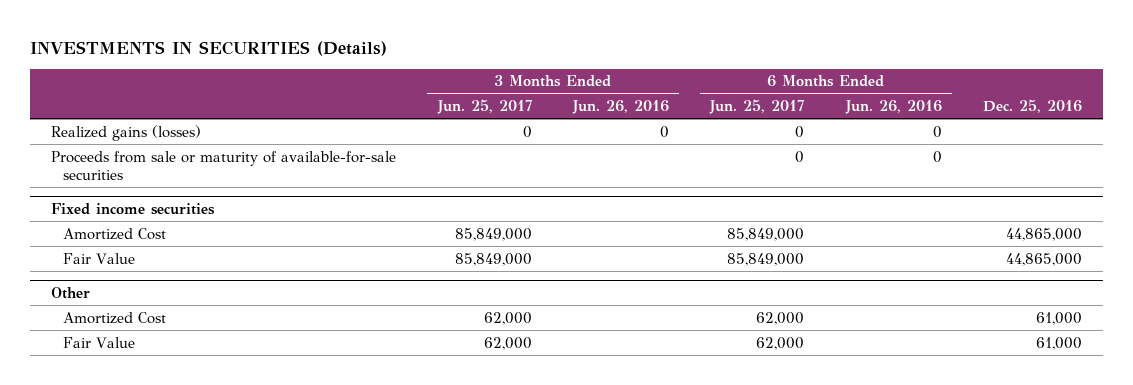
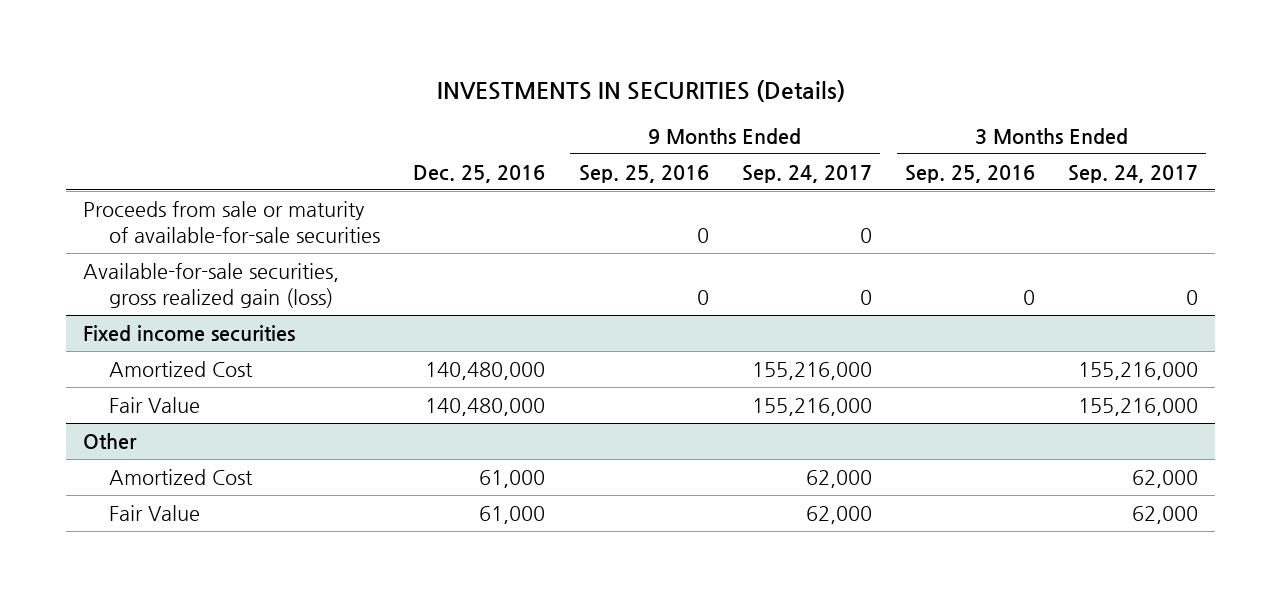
- | 3 Months Ended Jun. 25, 2017 | 3 Months Ended Jun. 26, 2016 | 6 Months Ended Jun. 25, 2017 | 6 Months Ended Jun. 26, 2016 | Dec. 25, 2016
+ | Dec. 25, 2016 | 9 Months Ended Sep. 25, 2016 | 9 Months Ended Sep. 24, 2017 | 3 Months Ended Sep. 25, 2016 | 3 Months Ended Sep. 24, 2017
- Realized gains (losses) | 0 | 0 | 0 | 0 |
+ Available-for-sale securities, gross realized gain (loss) | | 0 | 0 | 0 | 0
@ Fixed income securities
- Amortized Cost | 85,849,000 | | 85,849,000 | | 44,865,000
- Fair Value | 85,849,000 | | 85,849,000 | | 44,865,000
+ Amortized Cost | 140,480,000 | | 155,216,000 | | 155,216,000
+ Fair Value | 140,480,000 | | 155,216,000 | | 155,216,000

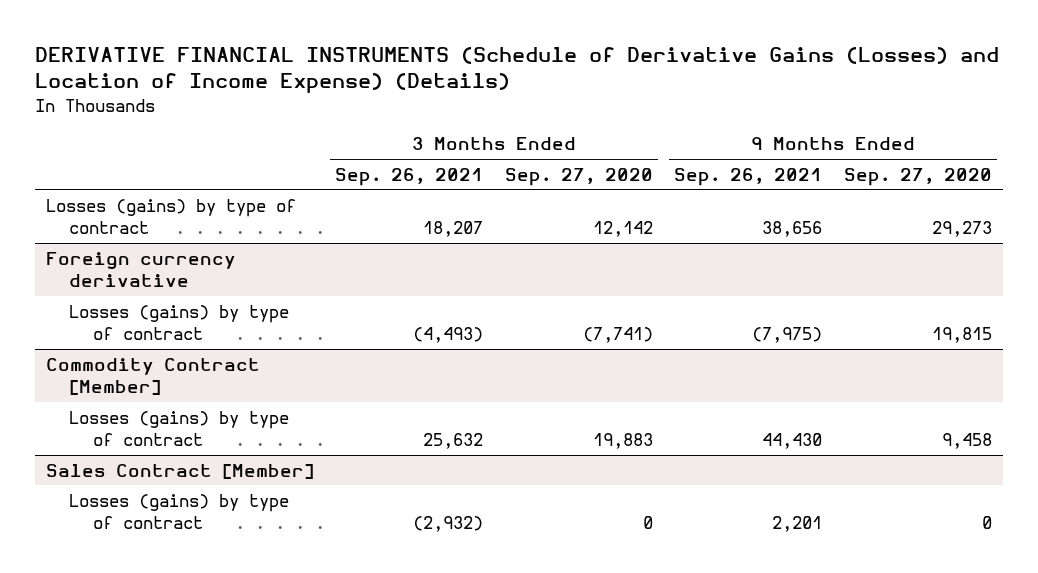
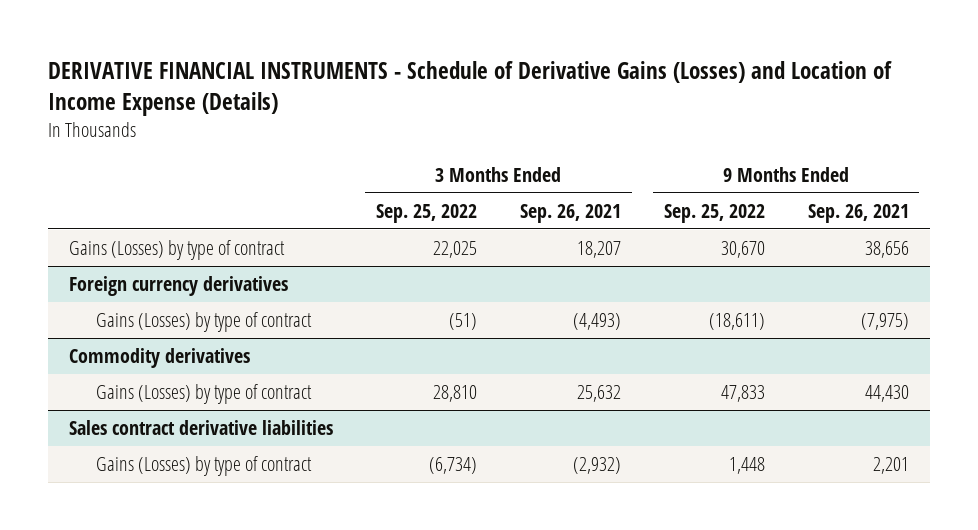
- DERIVATIVE FINANCIAL INSTRUMENTS (Schedule of Derivative Gains (Losses) and Location of Income Expense) (Details)
+ DERIVATIVE FINANCIAL INSTRUMENTS - Schedule of Derivative Gains (Losses) and Location of Income Expense (Details)
- | 3 Months Ended Sep. 26, 2021 | 3 Months Ended Sep. 27, 2020 | 9 Months Ended Sep. 26, 2021 | 9 Months Ended Sep. 27, 2020
+ | 3 Months Ended Sep. 25, 2022 | 3 Months Ended Sep. 26, 2021 | 9 Months Ended Sep. 25, 2022 | 9 Months Ended Sep. 26, 2021
- Losses (gains) by type of contract | 18,207 | 12,142 | 38,656 | 29,273
- Foreign currency derivative
- Losses (gains) by type of contract | (4,493) | (7,741) | (7,975) | 19,815
- Commodity Contract [Member]
- Losses (gains) by type of contract | 25,632 | 19,883 | 44,430 | 9,458
- Sales Contract [Member]
- Losses (gains) by type of contract | (2,932) | 0 | 2,201 | 0
+ Gains (Losses) by type of contract | 22,025 | 18,207 | 30,670 | 38,656
+ Foreign currency derivatives
+ Gains (Losses) by type of contract | (51) | (4,493) | (18,611) | (7,975)
+ Commodity derivatives
+ Gains (Losses) by type of contract | 28,810 | 25,632 | 47,833 | 44,430
+ Sales contract derivative liabilities
+ Gains (Losses) by type of contract | (6,734) | (2,932) | 1,448 | 2,201

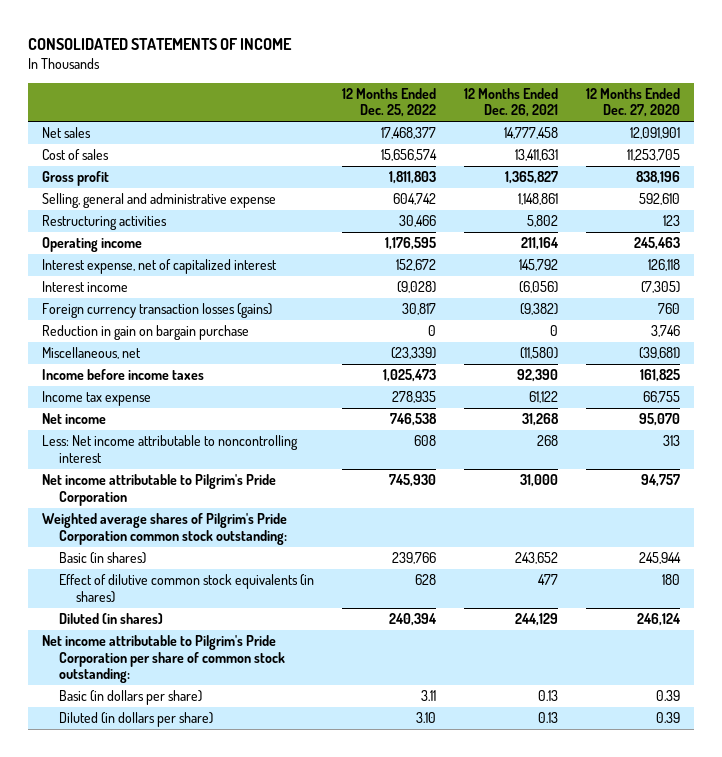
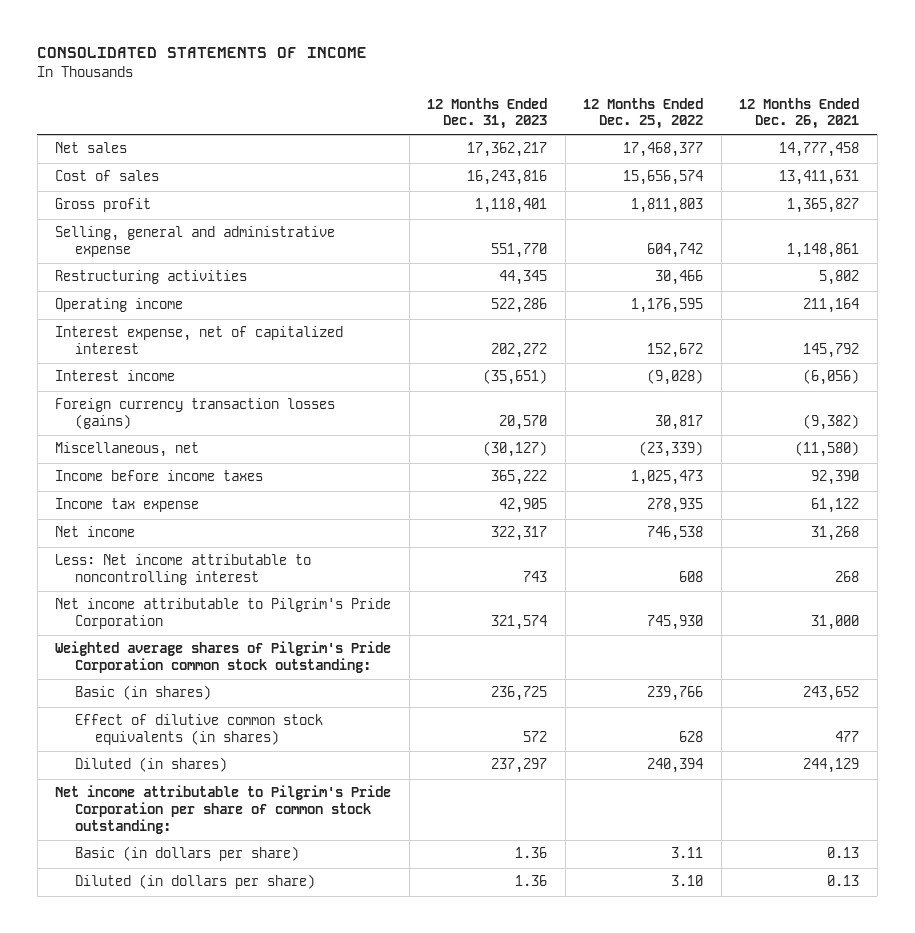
- | 12 Months Ended Dec. 25, 2022 | 12 Months Ended Dec. 26, 2021 | 12 Months Ended Dec. 27, 2020
+ | 12 Months Ended Dec. 31, 2023 | 12 Months Ended Dec. 25, 2022 | 12 Months Ended Dec. 26, 2021
- Reduction in gain on bargain purchase | 0 | 0 | 3,746

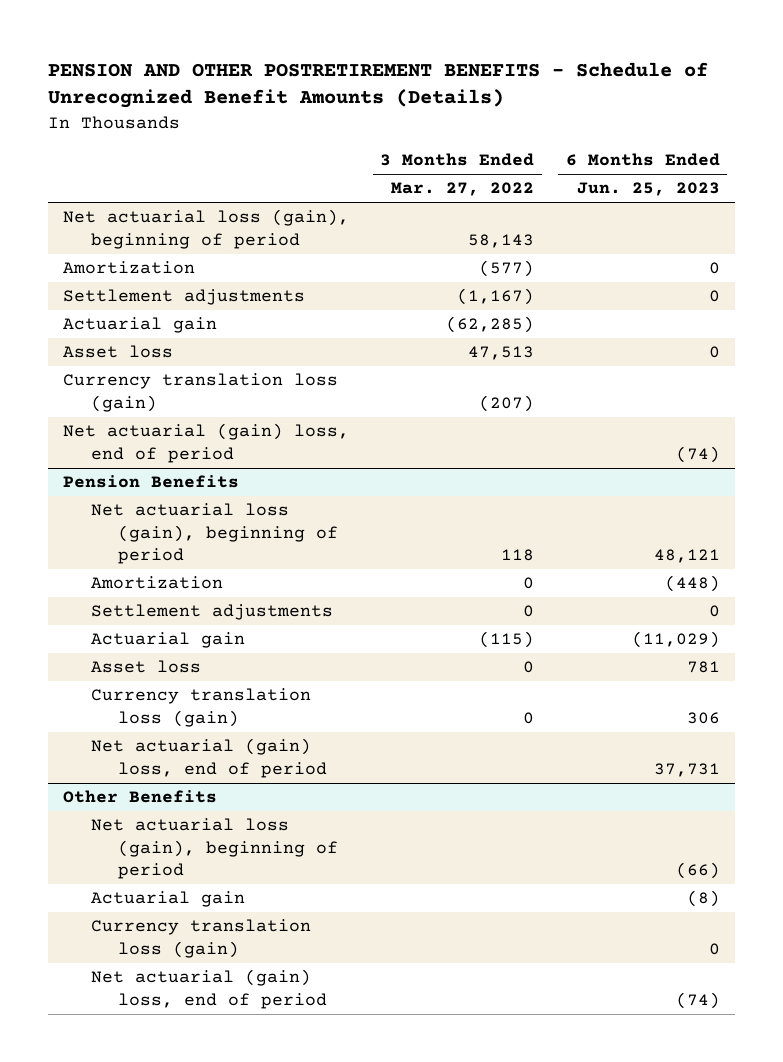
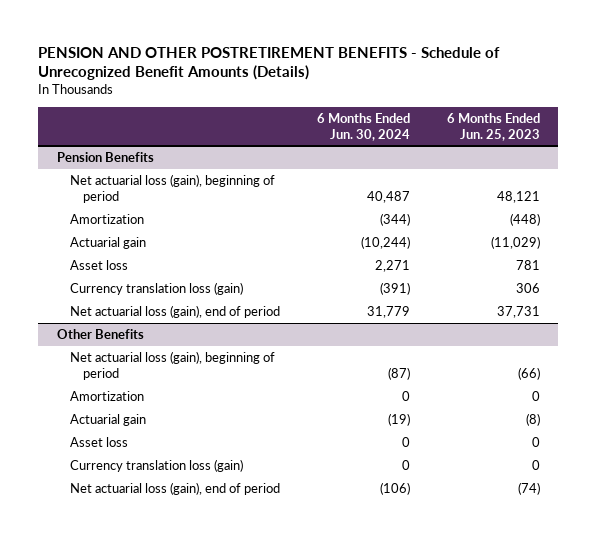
- | 3 Months Ended Mar. 27, 2022 | 6 Months Ended Jun. 25, 2023
+ | 6 Months Ended Jun. 30, 2024 | 6 Months Ended Jun. 25, 2023
- Net actuarial loss (gain), beginning of period | 58,143 |
- Amortization | (577) | 0
- Settlement adjustments | (1,167) | 0
- Actuarial gain | (62,285) |
- Asset loss | 47,513 | 0
- Currency translation loss (gain) | (207) |
- Net actuarial (gain) loss, end of period | | (74)
@ Pension Benefits
- Settlement adjustments | 0 | 0
- Net actuarial (gain) loss, end of period | | 37,731
+ Net actuarial loss (gain), end of period | 31,779 | 37,731
@ Other Benefits
+ Amortization | 0 | 0
+ Asset loss | 0 | 0
- Net actuarial (gain) loss, end of period | | (74)
+ Net actuarial loss (gain), end of period | (106) | (74)

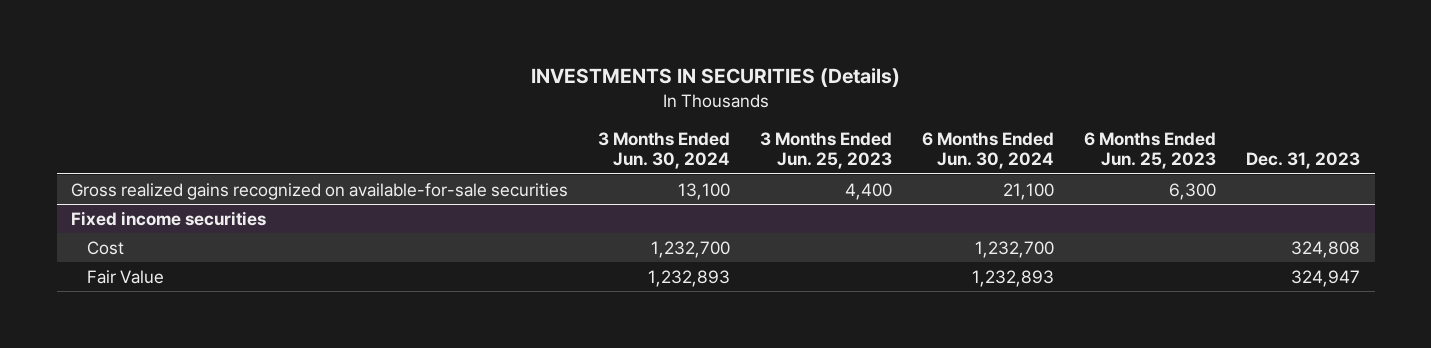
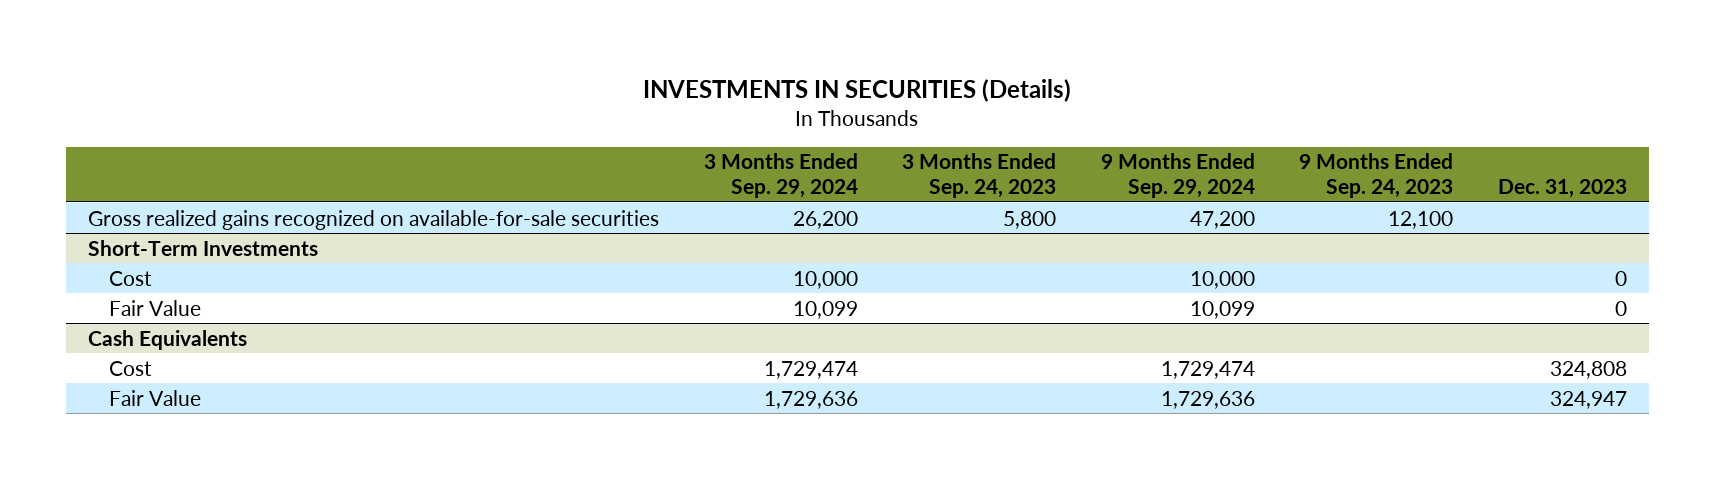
- | 3 Months Ended Jun. 30, 2024 | 3 Months Ended Jun. 25, 2023 | 6 Months Ended Jun. 30, 2024 | 6 Months Ended Jun. 25, 2023 | Dec. 31, 2023
+ | 3 Months Ended Sep. 29, 2024 | 3 Months Ended Sep. 24, 2023 | 9 Months Ended Sep. 29, 2024 | 9 Months Ended Sep. 24, 2023 | Dec. 31, 2023
- Fixed income securities
+ Short-Term Investments
+ Cost | 10,000 | | 10,000 | | 0
+ Fair Value | 10,099 | | 10,099 | | 0
+ Cash Equivalents

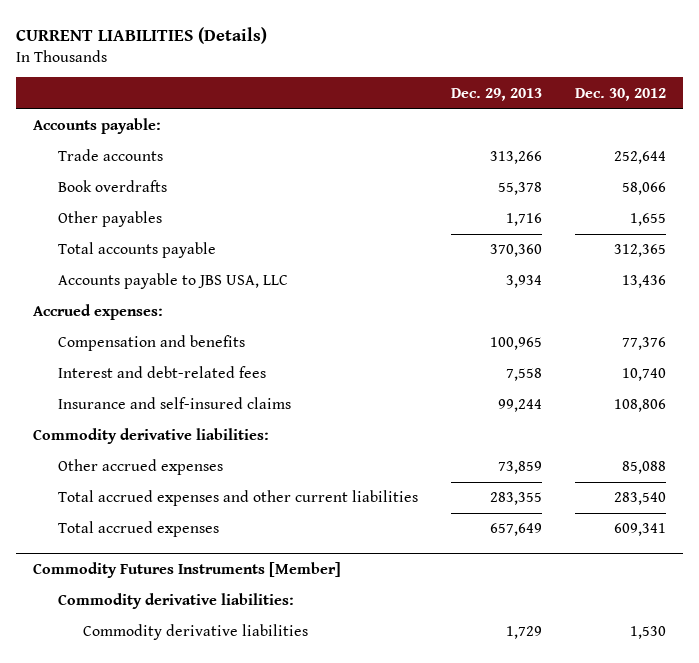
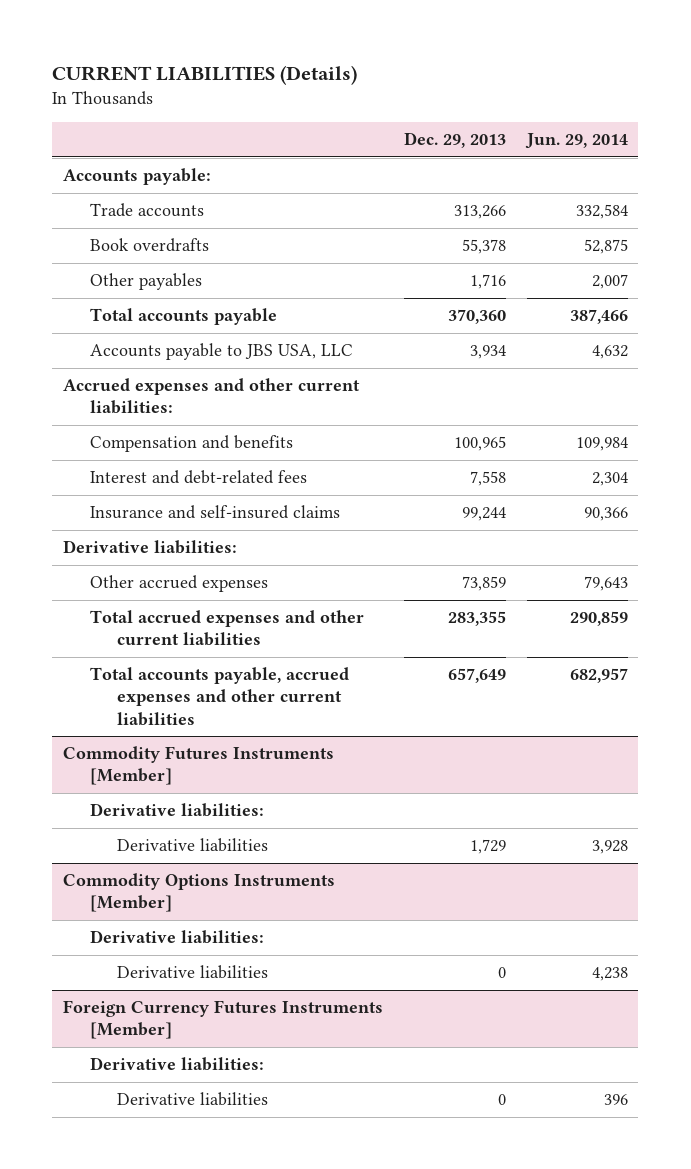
- | Dec. 29, 2013 | Dec. 30, 2012
+ | Dec. 29, 2013 | Jun. 29, 2014
- Accrued expenses:
+ Accrued expenses and other current liabilities:
- Commodity derivative liabilities:
+ Derivative liabilities:
- Total accrued expenses | 657,649 | 609,341
+ Total accounts payable, accrued expenses and other current liabilities | 657,649 | 682,957
@ Commodity Futures Instruments [Member]
- Commodity derivative liabilities:
- Commodity derivative liabilities | 1,729 | 1,530
+ Derivative liabilities:
+ Derivative liabilities | 1,729 | 3,928
+ Commodity Options Instruments [Member]
+ Derivative liabilities:
+ Derivative liabilities | 0 | 4,238
+ Foreign Currency Futures Instruments [Member]
+ Derivative liabilities:
+ Derivative liabilities | 0 | 396

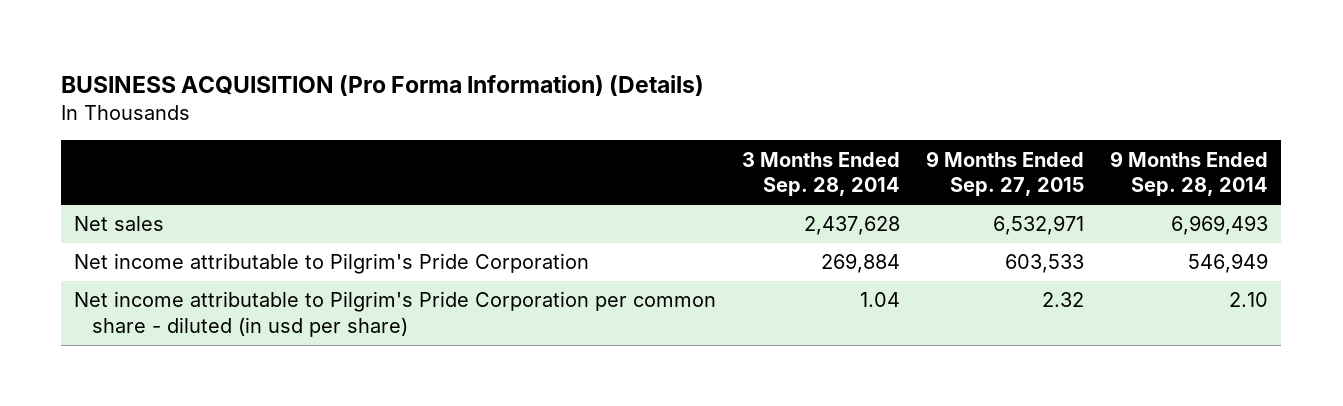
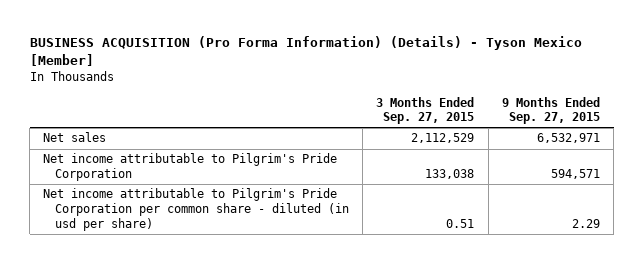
- BUSINESS ACQUISITION (Pro Forma Information) (Details)
+ BUSINESS ACQUISITION (Pro Forma Information) (Details) - Tyson Mexico [Member]
- | 3 Months Ended Sep. 28, 2014 | 9 Months Ended Sep. 27, 2015 | 9 Months Ended Sep. 28, 2014
+ | 3 Months Ended Sep. 27, 2015 | 9 Months Ended Sep. 27, 2015
- Net income attributable to Pilgrim's Pride Corporation | 269,884 | 603,533 | 546,949
- Net income attributable to Pilgrim's Pride Corporation per common share - diluted (in usd per share) | 1.04 | 2.32 | 2.10
+ Net income attributable to Pilgrim's Pride Corporation | 133,038 | 594,571
+ Net income attributable to Pilgrim's Pride Corporation per common share - diluted (in usd per share) | 0.51 | 2.29

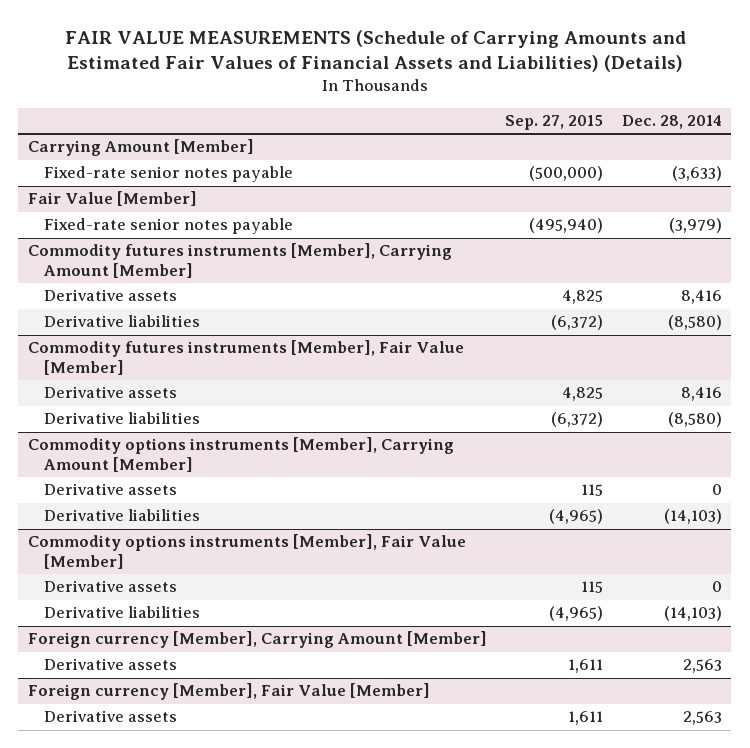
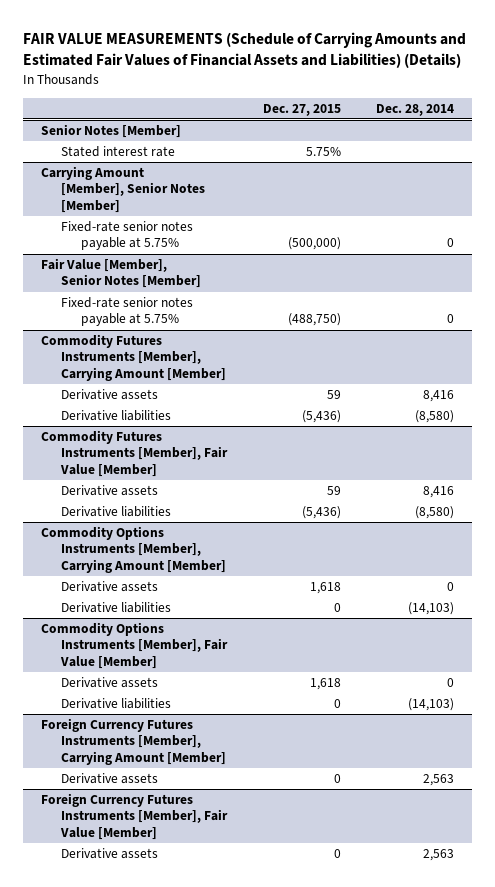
- | Sep. 27, 2015 | Dec. 28, 2014
+ | Dec. 27, 2015 | Dec. 28, 2014
- Carrying Amount [Member]
- Fixed-rate senior notes payable | (500,000) | (3,633)
- Fair Value [Member]
- Fixed-rate senior notes payable | (495,940) | (3,979)
- Commodity futures instruments [Member], Carrying Amount [Member]
+ Senior Notes [Member]
+ Stated interest rate | 5.75% |
+ Carrying Amount [Member], Senior Notes [Member]
+ Fixed-rate senior notes payable at 5.75% | (500,000) | 0
+ Fair Value [Member], Senior Notes [Member]
+ Fixed-rate senior notes payable at 5.75% | (488,750) | 0
+ Commodity Futures Instruments [Member], Carrying Amount [Member]
- Commodity futures instruments [Member], Fair Value [Member]
+ Commodity Futures Instruments [Member], Fair Value [Member]
- Commodity options instruments [Member], Carrying Amount [Member]
+ Commodity Options Instruments [Member], Carrying Amount [Member]
- Commodity options instruments [Member], Fair Value [Member]
+ Commodity Options Instruments [Member], Fair Value [Member]
- Foreign currency [Member], Carrying Amount [Member]
+ Foreign Currency Futures Instruments [Member], Carrying Amount [Member]
- Foreign currency [Member], Fair Value [Member]
+ Foreign Currency Futures Instruments [Member], Fair Value [Member]

